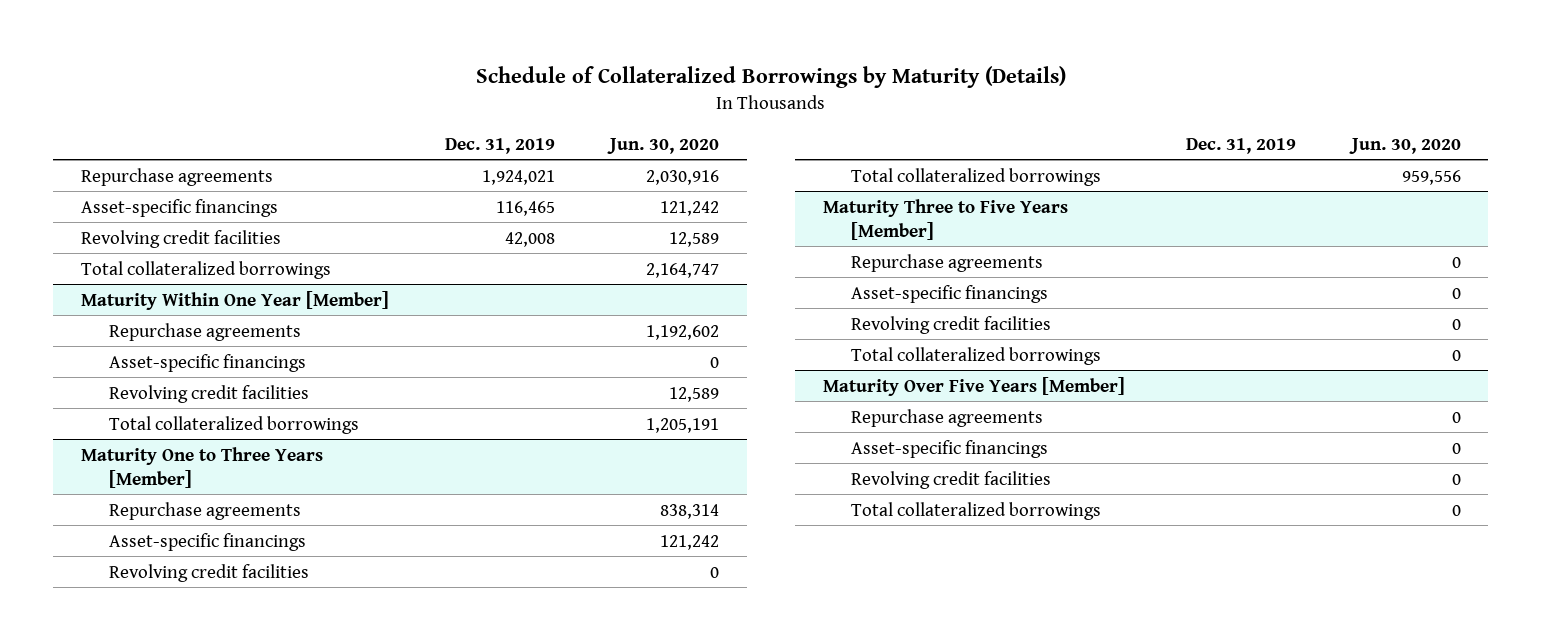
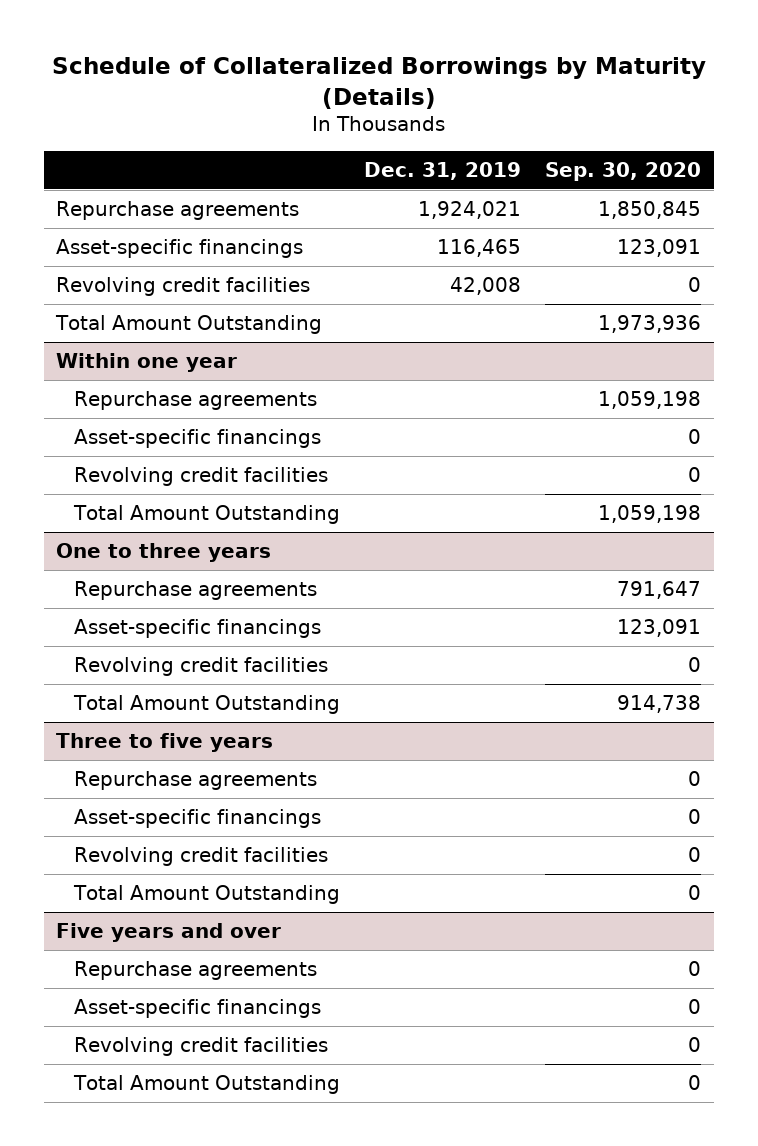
- | Dec. 31, 2019 | Jun. 30, 2020
+ | Dec. 31, 2019 | Sep. 30, 2020
- Total collateralized borrowings | | 2,164,747
- Maturity Within One Year [Member]
+ Total Amount Outstanding | | 1,973,936
+ Within one year
- Total collateralized borrowings | | 1,205,191
- Maturity One to Three Years [Member]
+ Total Amount Outstanding | | 1,059,198
+ One to three years
- Total collateralized borrowings | | 959,556
- Maturity Three to Five Years [Member]
+ Total Amount Outstanding | | 914,738
+ Three to five years
- Total collateralized borrowings | | 0
- Maturity Over Five Years [Member]
+ Total Amount Outstanding | | 0
+ Five years and over
- Total collateralized borrowings | | 0
+ Total Amount Outstanding | | 0

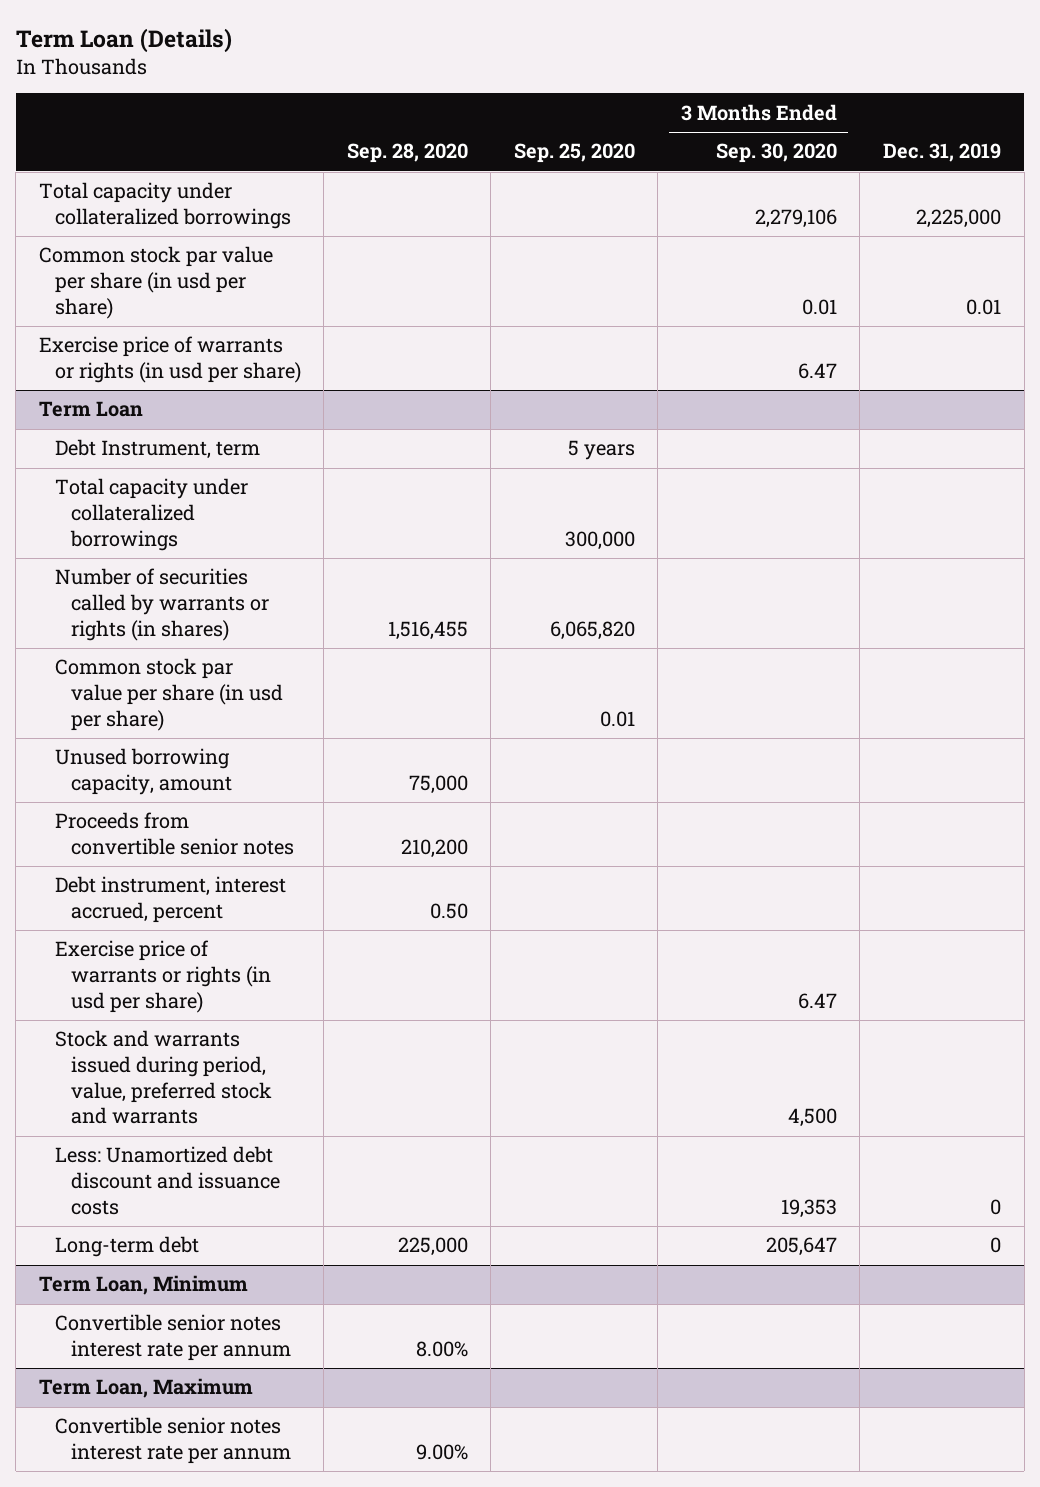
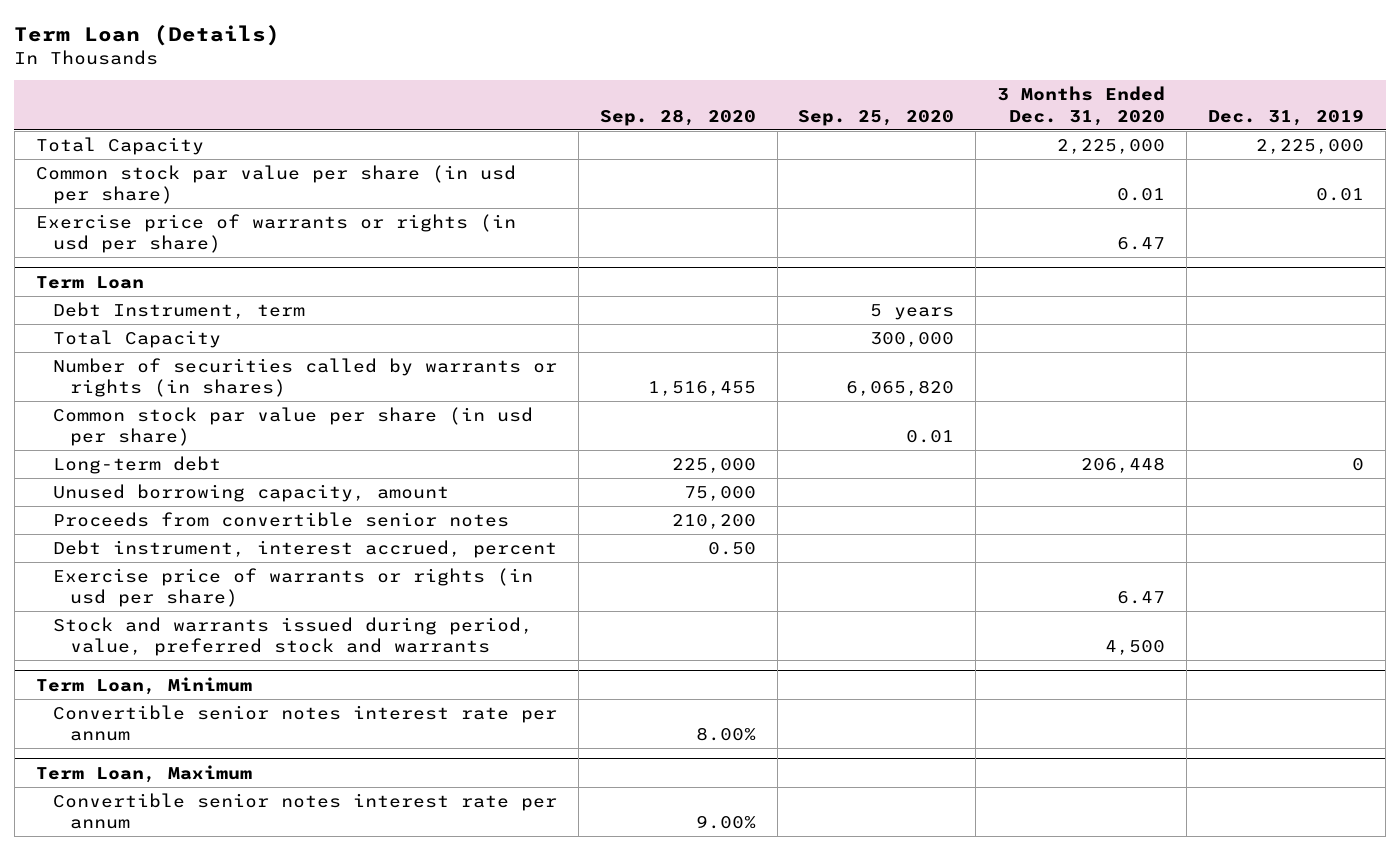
- | Sep. 28, 2020 | Sep. 25, 2020 | 3 Months Ended Sep. 30, 2020 | Dec. 31, 2019
+ | Sep. 28, 2020 | Sep. 25, 2020 | 3 Months Ended Dec. 31, 2020 | Dec. 31, 2019
- Total capacity under collateralized borrowings | | | 2,279,106 | 2,225,000
+ Total Capacity | | | 2,225,000 | 2,225,000
@ Term Loan
- Total capacity under collateralized borrowings | | 300,000 | |
+ Total Capacity | | 300,000 | |
moved up: Long-term debt | 225,000 | | 206,448 | 0
- Less: Unamortized debt discount and issuance costs | | | 19,353 | 0

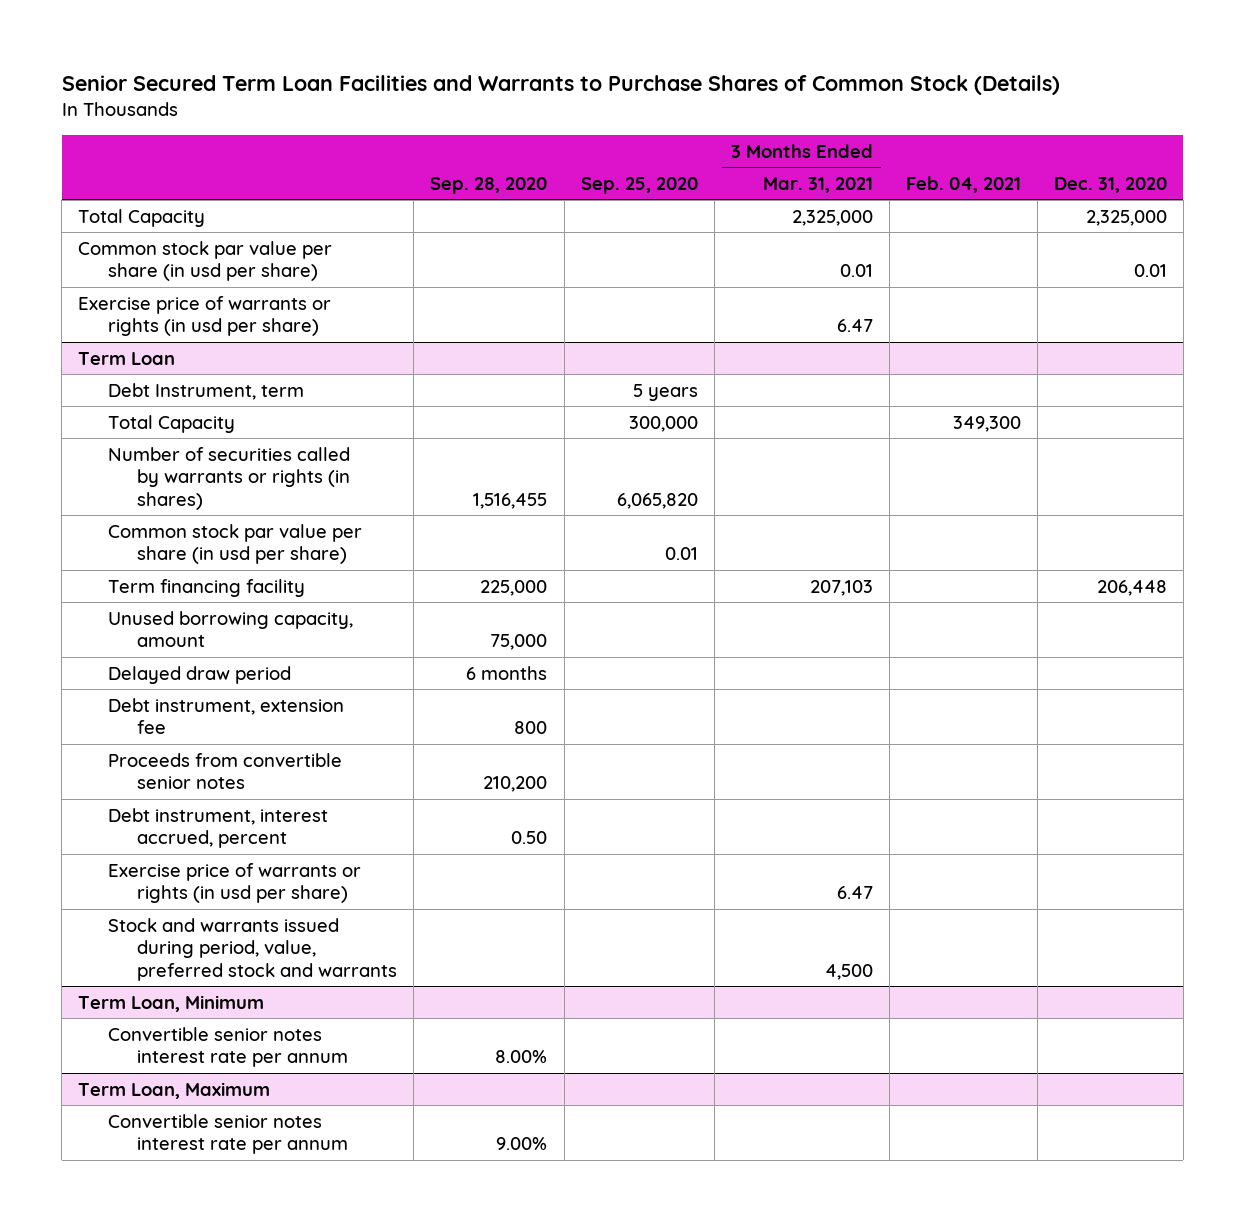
- Term Loan (Details)
+ Senior Secured Term Loan Facilities and Warrants to Purchase Shares of Common Stock (Details)
- | Sep. 28, 2020 | Sep. 25, 2020 | 3 Months Ended Dec. 31, 2020 | Dec. 31, 2019
+ | Sep. 28, 2020 | Sep. 25, 2020 | 3 Months Ended Mar. 31, 2021 | Feb. 04, 2021 | Dec. 31, 2020
@ Term Loan
- Long-term debt | 225,000 | | 206,448 | 0
+ Term financing facility | 225,000 | | 207,103 | | 206,448
+ Delayed draw period | 6 months | | | |
+ Debt instrument, extension fee | 800 | | | |

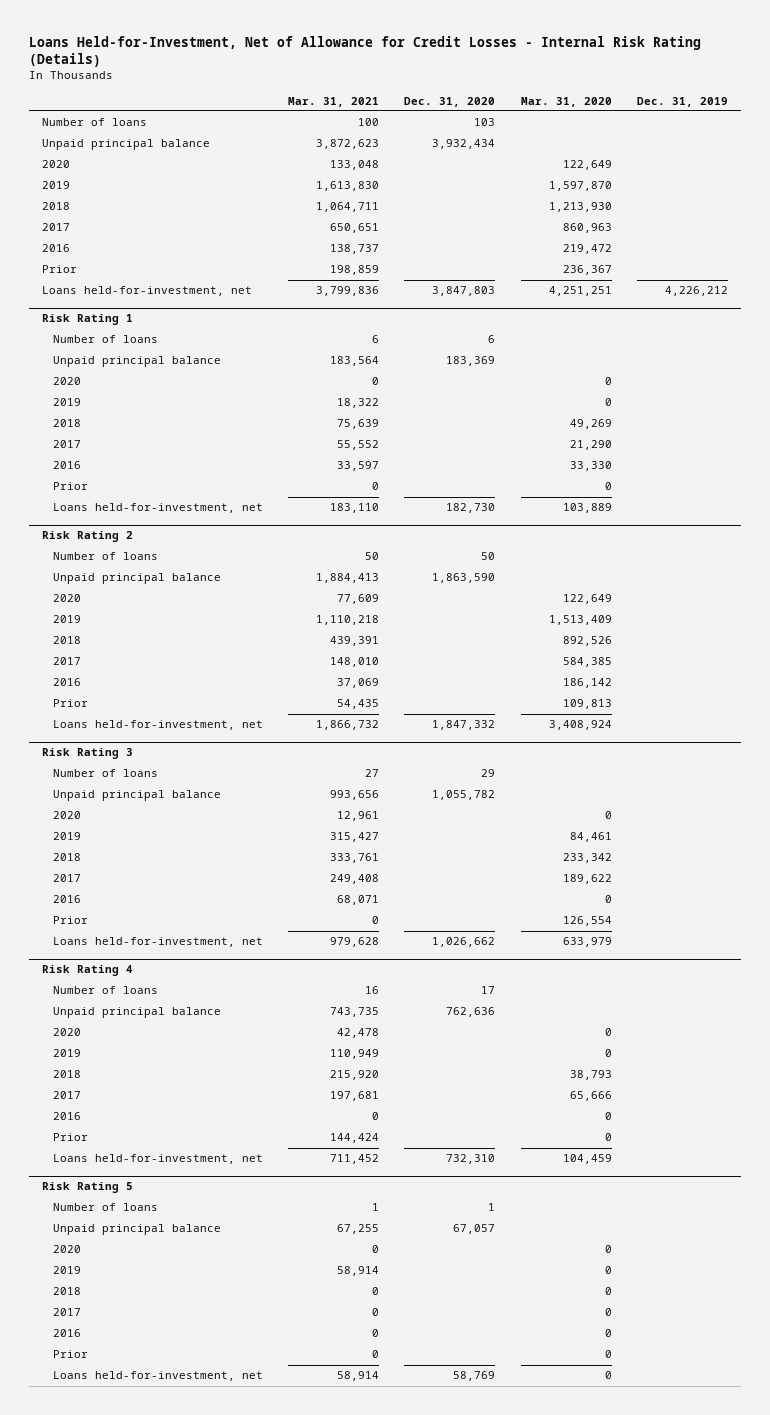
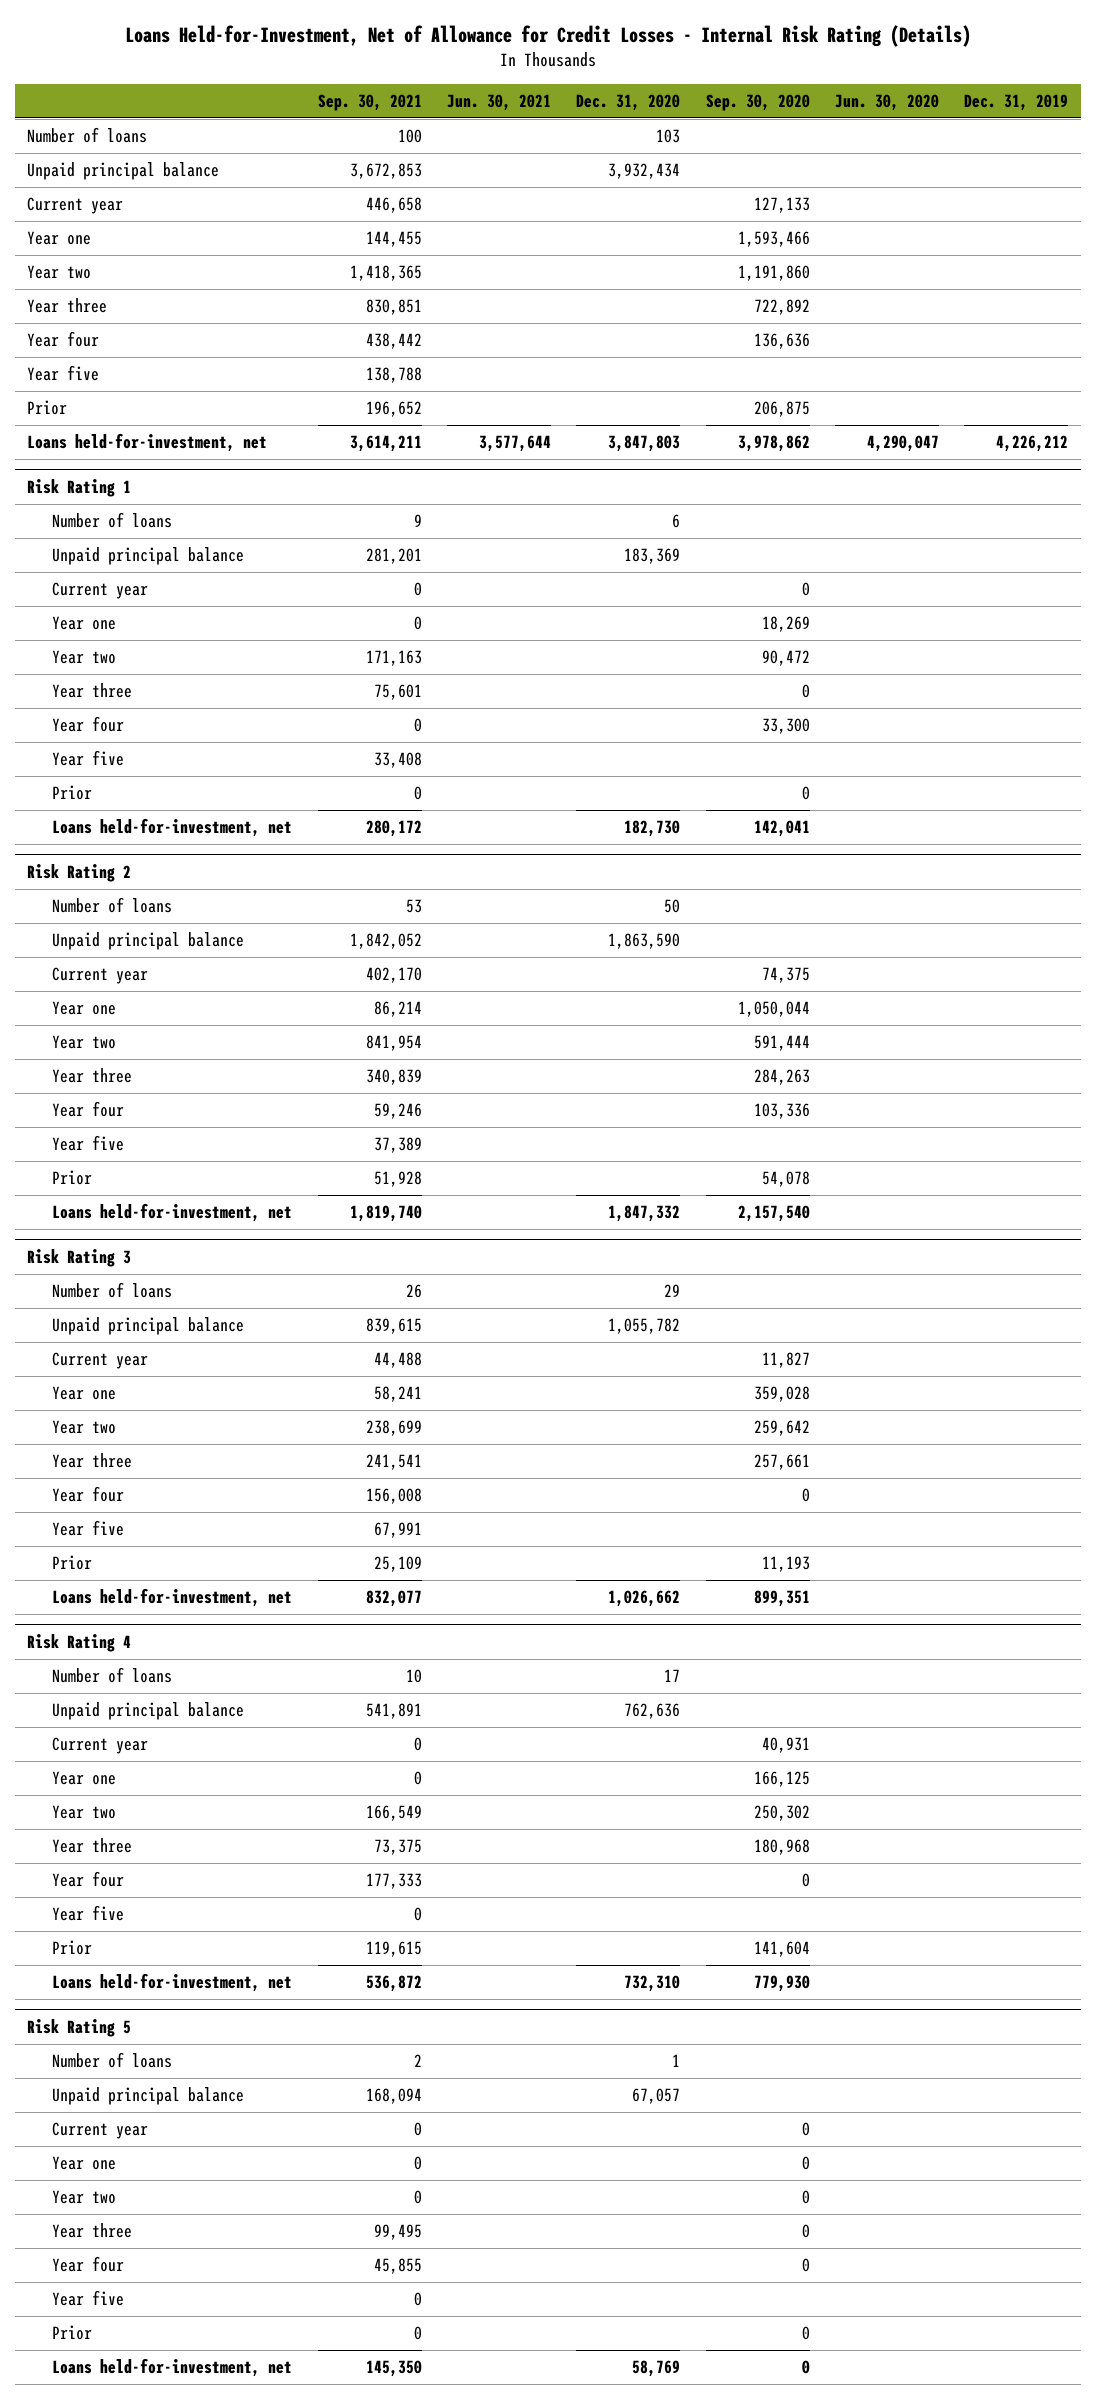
- | Mar. 31, 2021 | Dec. 31, 2020 | Mar. 31, 2020 | Dec. 31, 2019
+ | Sep. 30, 2021 | Jun. 30, 2021 | Dec. 31, 2020 | Sep. 30, 2020 | Jun. 30, 2020 | Dec. 31, 2019
- 2020 | 133,048 | | 122,649 |
- 2019 | 1,613,830 | | 1,597,870 |
- 2018 | 1,064,711 | | 1,213,930 |
- 2017 | 650,651 | | 860,963 |
- 2016 | 138,737 | | 219,472 |
+ Current year | 446,658 | | | 127,133 | |
+ Year one | 144,455 | | | 1,593,466 | |
+ Year two | 1,418,365 | | | 1,191,860 | |
+ Year three | 830,851 | | | 722,892 | |
+ Year four | 438,442 | | | 136,636 | |
+ Year five | 138,788 | | | | |
@ Risk Rating 1
- 2020 | 0 | | 0 |
- 2019 | 18,322 | | 0 |
- 2018 | 75,639 | | 49,269 |
- 2017 | 55,552 | | 21,290 |
- 2016 | 33,597 | | 33,330 |
+ Current year | 0 | | | 0 | |
+ Year one | 0 | | | 18,269 | |
+ Year two | 171,163 | | | 90,472 | |
+ Year three | 75,601 | | | 0 | |
+ Year four | 0 | | | 33,300 | |
+ Year five | 33,408 | | | | |
@ Risk Rating 2
- 2020 | 77,609 | | 122,649 |
- 2019 | 1,110,218 | | 1,513,409 |
- 2018 | 439,391 | | 892,526 |
- 2017 | 148,010 | | 584,385 |
- 2016 | 37,069 | | 186,142 |
+ Current year | 402,170 | | | 74,375 | |
+ Year one | 86,214 | | | 1,050,044 | |
+ Year two | 841,954 | | | 591,444 | |
+ Year three | 340,839 | | | 284,263 | |
+ Year four | 59,246 | | | 103,336 | |
+ Year five | 37,389 | | | | |
@ Risk Rating 3
- 2020 | 12,961 | | 0 |
- 2019 | 315,427 | | 84,461 |
- 2018 | 333,761 | | 233,342 |
- 2017 | 249,408 | | 189,622 |
- 2016 | 68,071 | | 0 |
+ Current year | 44,488 | | | 11,827 | |
+ Year one | 58,241 | | | 359,028 | |
+ Year two | 238,699 | | | 259,642 | |
+ Year three | 241,541 | | | 257,661 | |
+ Year four | 156,008 | | | 0 | |
+ Year five | 67,991 | | | | |
@ Risk Rating 4
- 2020 | 42,478 | | 0 |
- 2019 | 110,949 | | 0 |
- 2018 | 215,920 | | 38,793 |
- 2017 | 197,681 | | 65,666 |
- 2016 | 0 | | 0 |
+ Current year | 0 | | | 40,931 | |
+ Year one | 0 | | | 166,125 | |
+ Year two | 166,549 | | | 250,302 | |
+ Year three | 73,375 | | | 180,968 | |
+ Year four | 177,333 | | | 0 | |
+ Year five | 0 | | | | |
@ Risk Rating 5
- 2020 | 0 | | 0 |
- 2019 | 58,914 | | 0 |
- 2018 | 0 | | 0 |
- 2017 | 0 | | 0 |
- 2016 | 0 | | 0 |
+ Current year | 0 | | | 0 | |
+ Year one | 0 | | | 0 | |
+ Year two | 0 | | | 0 | |
+ Year three | 99,495 | | | 0 | |
+ Year four | 45,855 | | | 0 | |
+ Year five | 0 | | | | |

